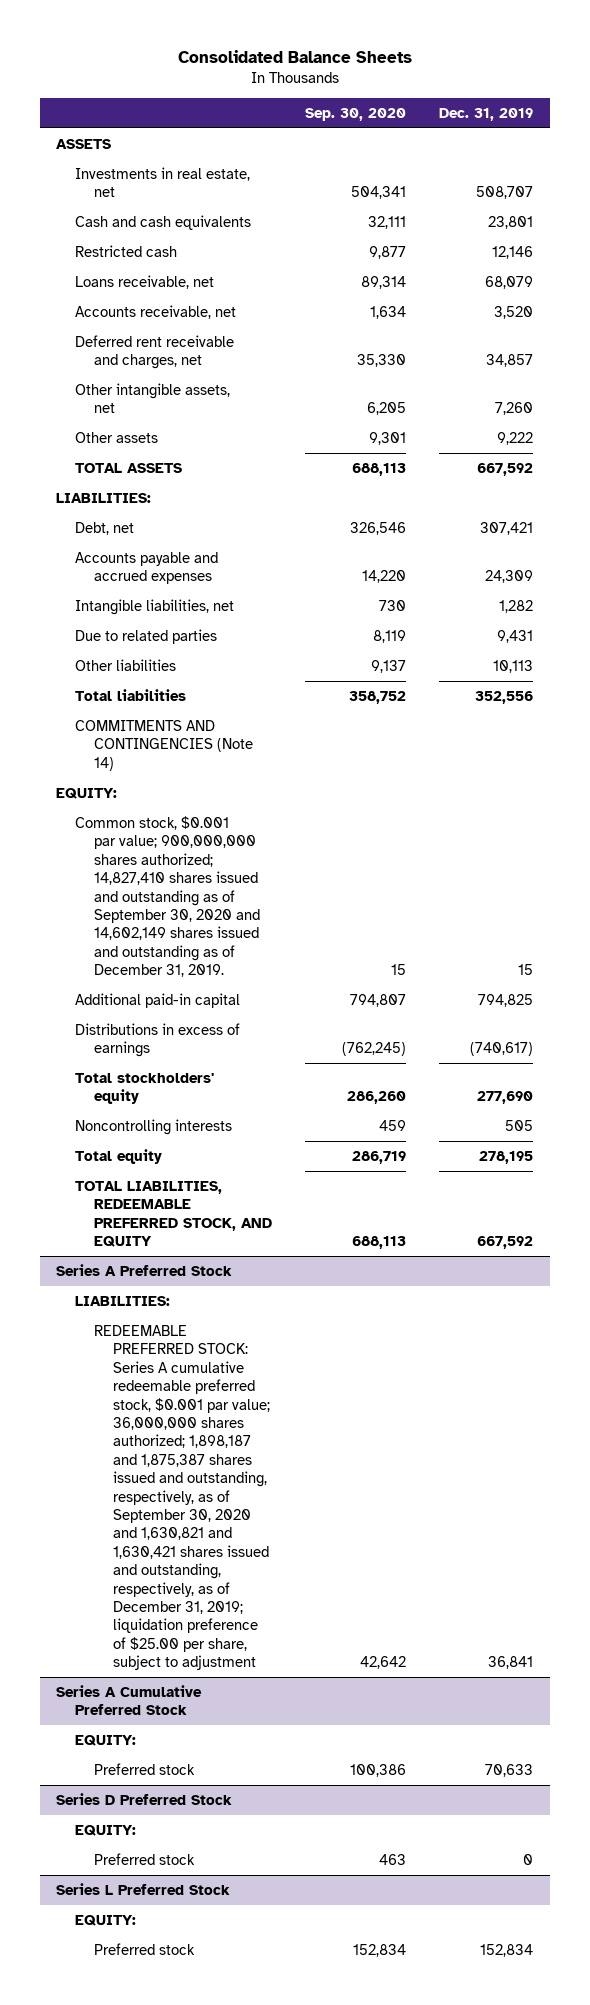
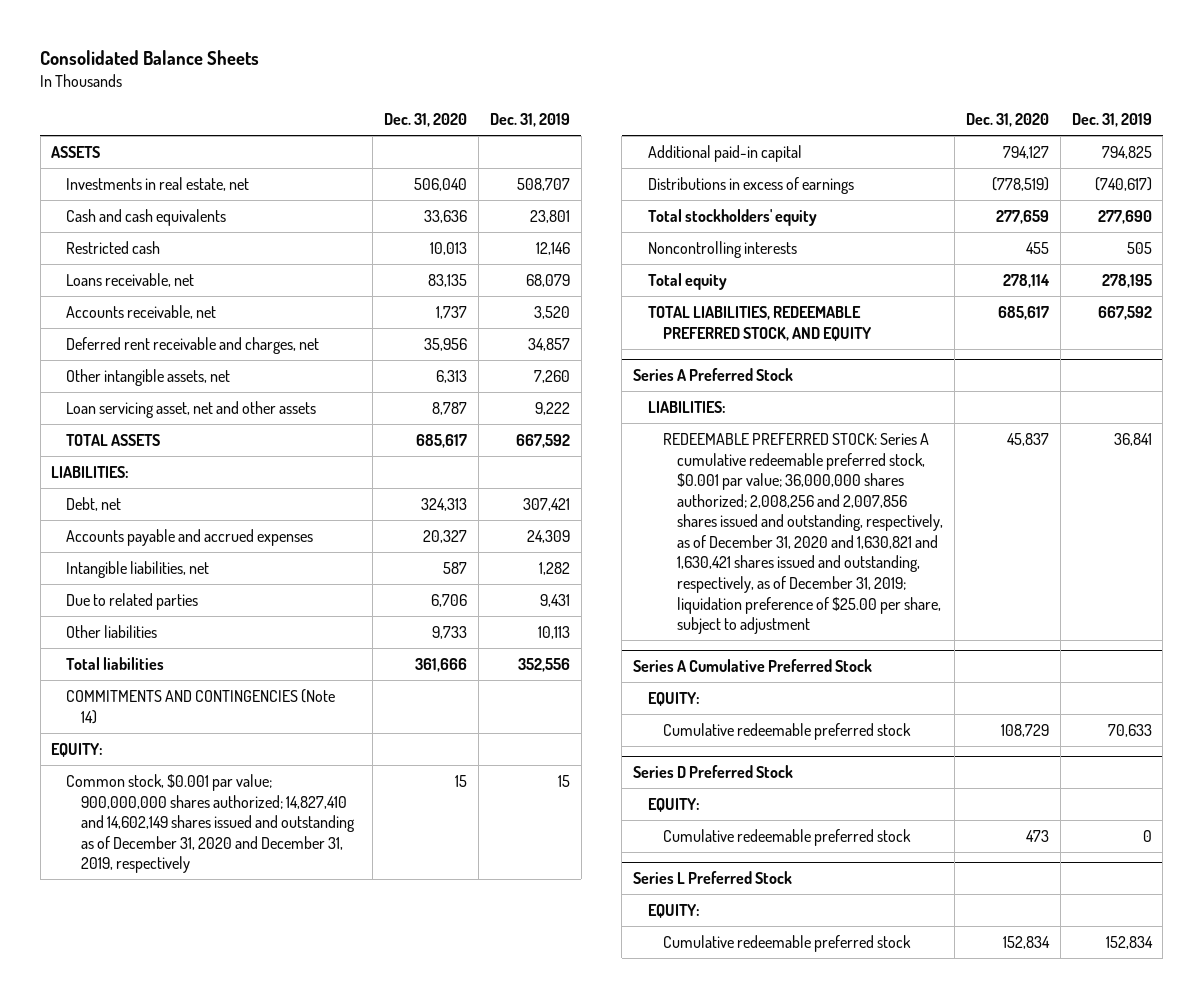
- | Sep. 30, 2020 | Dec. 31, 2019
+ | Dec. 31, 2020 | Dec. 31, 2019
- Other assets | 9,301 | 9,222
+ Loan servicing asset, net and other assets | 8,787 | 9,222
- Common stock, $0.001 par value; 900,000,000 shares authorized; 14,827,410 shares issued and outstanding as of September 30, 2020 and 14,602,149 shares issued and outstanding as of December 31, 2019. | 15 | 15
+ Common stock, $0.001 par value; 900,000,000 shares authorized; 14,827,410 and 14,602,149 shares issued and outstanding as of December 31, 2020 and December 31, 2019, respectively | 15 | 15
@ Series A Preferred Stock
- REDEEMABLE PREFERRED STOCK: Series A cumulative redeemable preferred stock, $0.001 par value; 36,000,000 shares authorized; 1,898,187 and 1,875,387 shares issued and outstanding, respectively, as of September 30, 2020 and 1,630,821 and 1,630,421 shares issued and outstanding, respectively, as of December 31, 2019; liquidation preference of $25.00 per share, subject to adjustment | 42,642 | 36,841
+ REDEEMABLE PREFERRED STOCK: Series A cumulative redeemable preferred stock, $0.001 par value; 36,000,000 shares authorized; 2,008,256 and 2,007,856 shares issued and outstanding, respectively, as of December 31, 2020 and 1,630,821 and 1,630,421 shares issued and outstanding, respectively, as of December 31, 2019; liquidation preference of $25.00 per share, subject to adjustment | 45,837 | 36,841
@ Series A Cumulative Preferred Stock
- Preferred stock | 100,386 | 70,633
+ Cumulative redeemable preferred stock | 108,729 | 70,633
@ Series D Preferred Stock
- Preferred stock | 463 | 0
+ Cumulative redeemable preferred stock | 473 | 0
@ Series L Preferred Stock
- Preferred stock | 152,834 | 152,834
+ Cumulative redeemable preferred stock | 152,834 | 152,834

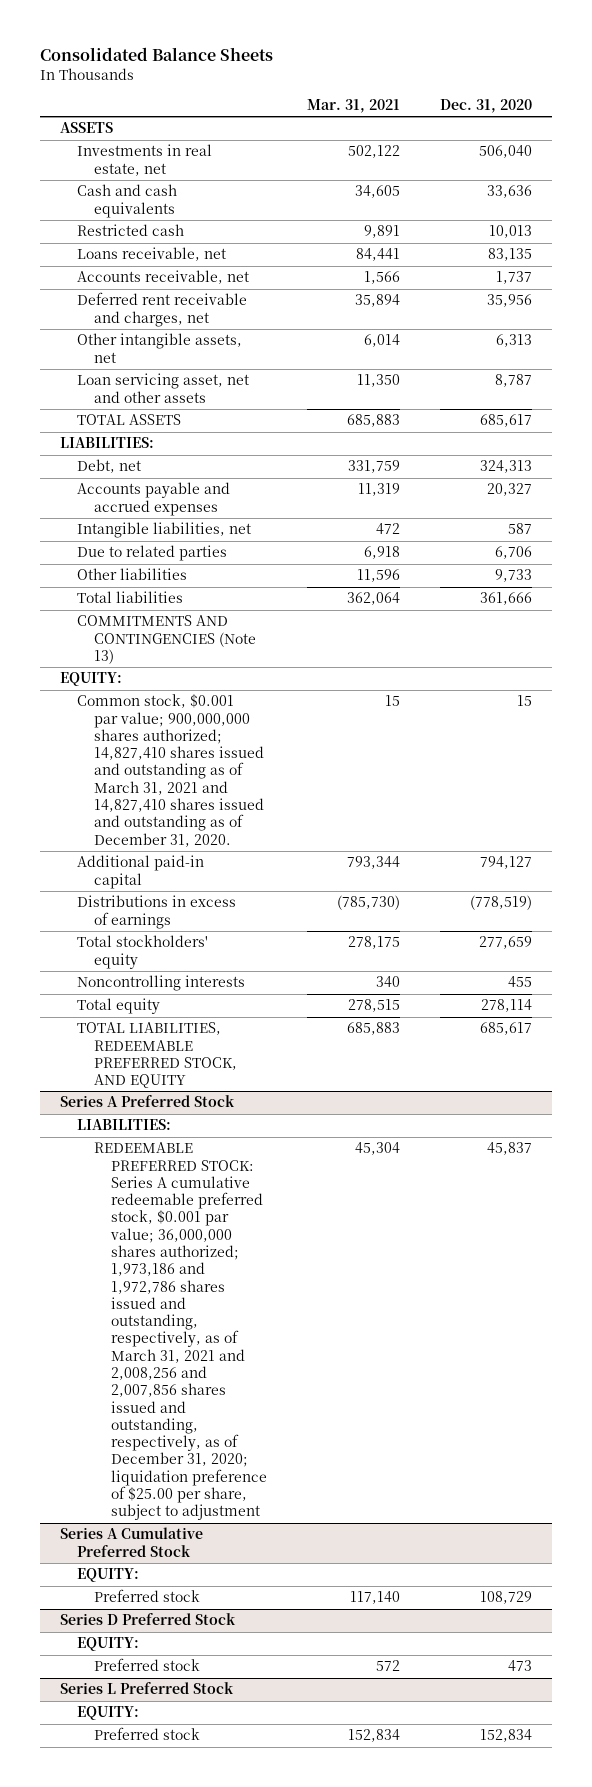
- | Dec. 31, 2020 | Dec. 31, 2019
+ | Mar. 31, 2021 | Dec. 31, 2020
- COMMITMENTS AND CONTINGENCIES (Note 14)
+ COMMITMENTS AND CONTINGENCIES (Note 13)
- Common stock, $0.001 par value; 900,000,000 shares authorized; 14,827,410 and 14,602,149 shares issued and outstanding as of December 31, 2020 and December 31, 2019, respectively | 15 | 15
+ Common stock, $0.001 par value; 900,000,000 shares authorized; 14,827,410 shares issued and outstanding as of March 31, 2021 and 14,827,410 shares issued and outstanding as of December 31, 2020. | 15 | 15
@ Series A Preferred Stock
- REDEEMABLE PREFERRED STOCK: Series A cumulative redeemable preferred stock, $0.001 par value; 36,000,000 shares authorized; 2,008,256 and 2,007,856 shares issued and outstanding, respectively, as of December 31, 2020 and 1,630,821 and 1,630,421 shares issued and outstanding, respectively, as of December 31, 2019; liquidation preference of $25.00 per share, subject to adjustment | 45,837 | 36,841
+ REDEEMABLE PREFERRED STOCK: Series A cumulative redeemable preferred stock, $0.001 par value; 36,000,000 shares authorized; 1,973,186 and 1,972,786 shares issued and outstanding, respectively, as of March 31, 2021 and 2,008,256 and 2,007,856 shares issued and outstanding, respectively, as of December 31, 2020; liquidation preference of $25.00 per share, subject to adjustment | 45,304 | 45,837
@ Series A Cumulative Preferred Stock
- Cumulative redeemable preferred stock | 108,729 | 70,633
+ Preferred stock | 117,140 | 108,729
@ Series D Preferred Stock
- Cumulative redeemable preferred stock | 473 | 0
+ Preferred stock | 572 | 473
@ Series L Preferred Stock
- Cumulative redeemable preferred stock | 152,834 | 152,834
+ Preferred stock | 152,834 | 152,834

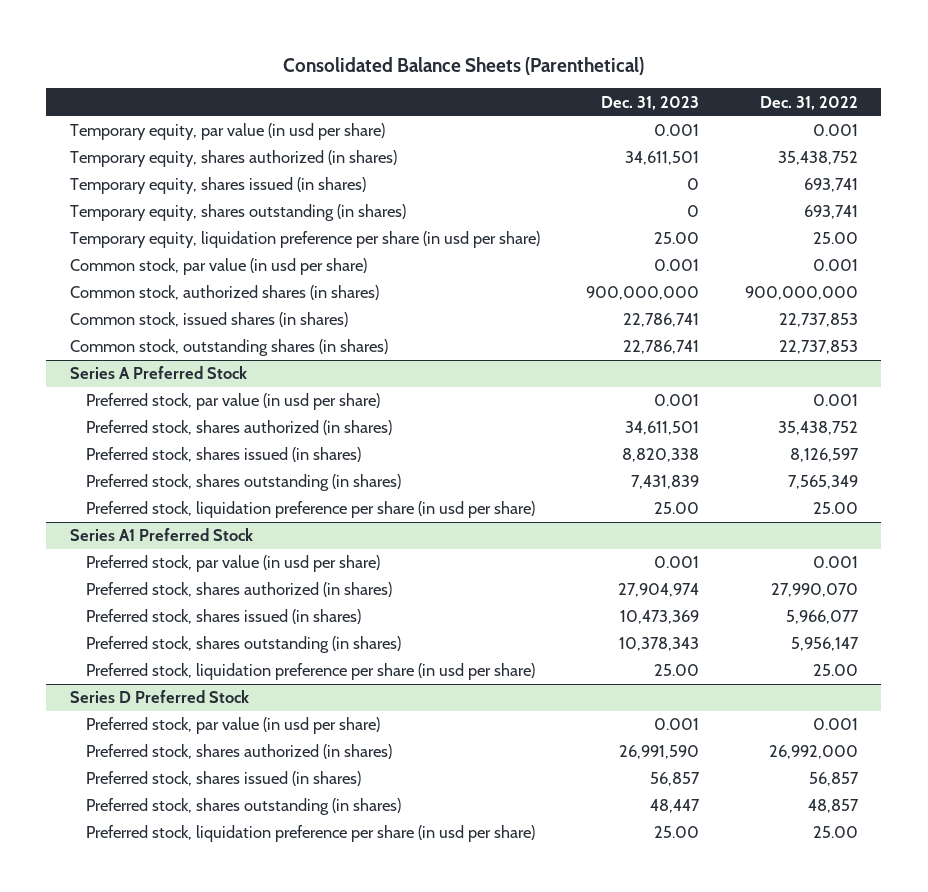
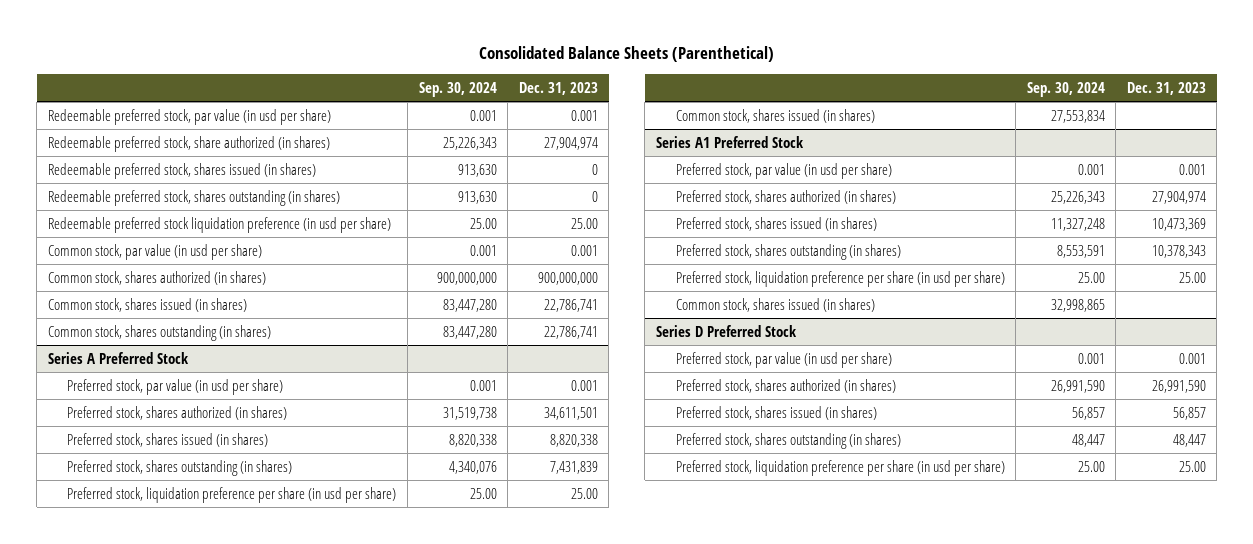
- | Dec. 31, 2023 | Dec. 31, 2022
+ | Sep. 30, 2024 | Dec. 31, 2023
- Temporary equity, par value (in usd per share) | 0.001 | 0.001
- Temporary equity, shares authorized (in shares) | 34,611,501 | 35,438,752
- Temporary equity, shares issued (in shares) | 0 | 693,741
- Temporary equity, shares outstanding (in shares) | 0 | 693,741
- Temporary equity, liquidation preference per share (in usd per share) | 25.00 | 25.00
+ Redeemable preferred stock, par value (in usd per share) | 0.001 | 0.001
+ Redeemable preferred stock, share authorized (in shares) | 25,226,343 | 27,904,974
+ Redeemable preferred stock, shares issued (in shares) | 913,630 | 0
+ Redeemable preferred stock, shares outstanding (in shares) | 913,630 | 0
+ Redeemable preferred stock liquidation preference (in usd per share) | 25.00 | 25.00
- Common stock, authorized shares (in shares) | 900,000,000 | 900,000,000
- Common stock, issued shares (in shares) | 22,786,741 | 22,737,853
- Common stock, outstanding shares (in shares) | 22,786,741 | 22,737,853
+ Common stock, shares authorized (in shares) | 900,000,000 | 900,000,000
+ Common stock, shares issued (in shares) | 83,447,280 | 22,786,741
+ Common stock, shares outstanding (in shares) | 83,447,280 | 22,786,741
@ Series A Preferred Stock
+ Common stock, shares issued (in shares) | 27,553,834 |
@ Series A1 Preferred Stock
+ Common stock, shares issued (in shares) | 32,998,865 |

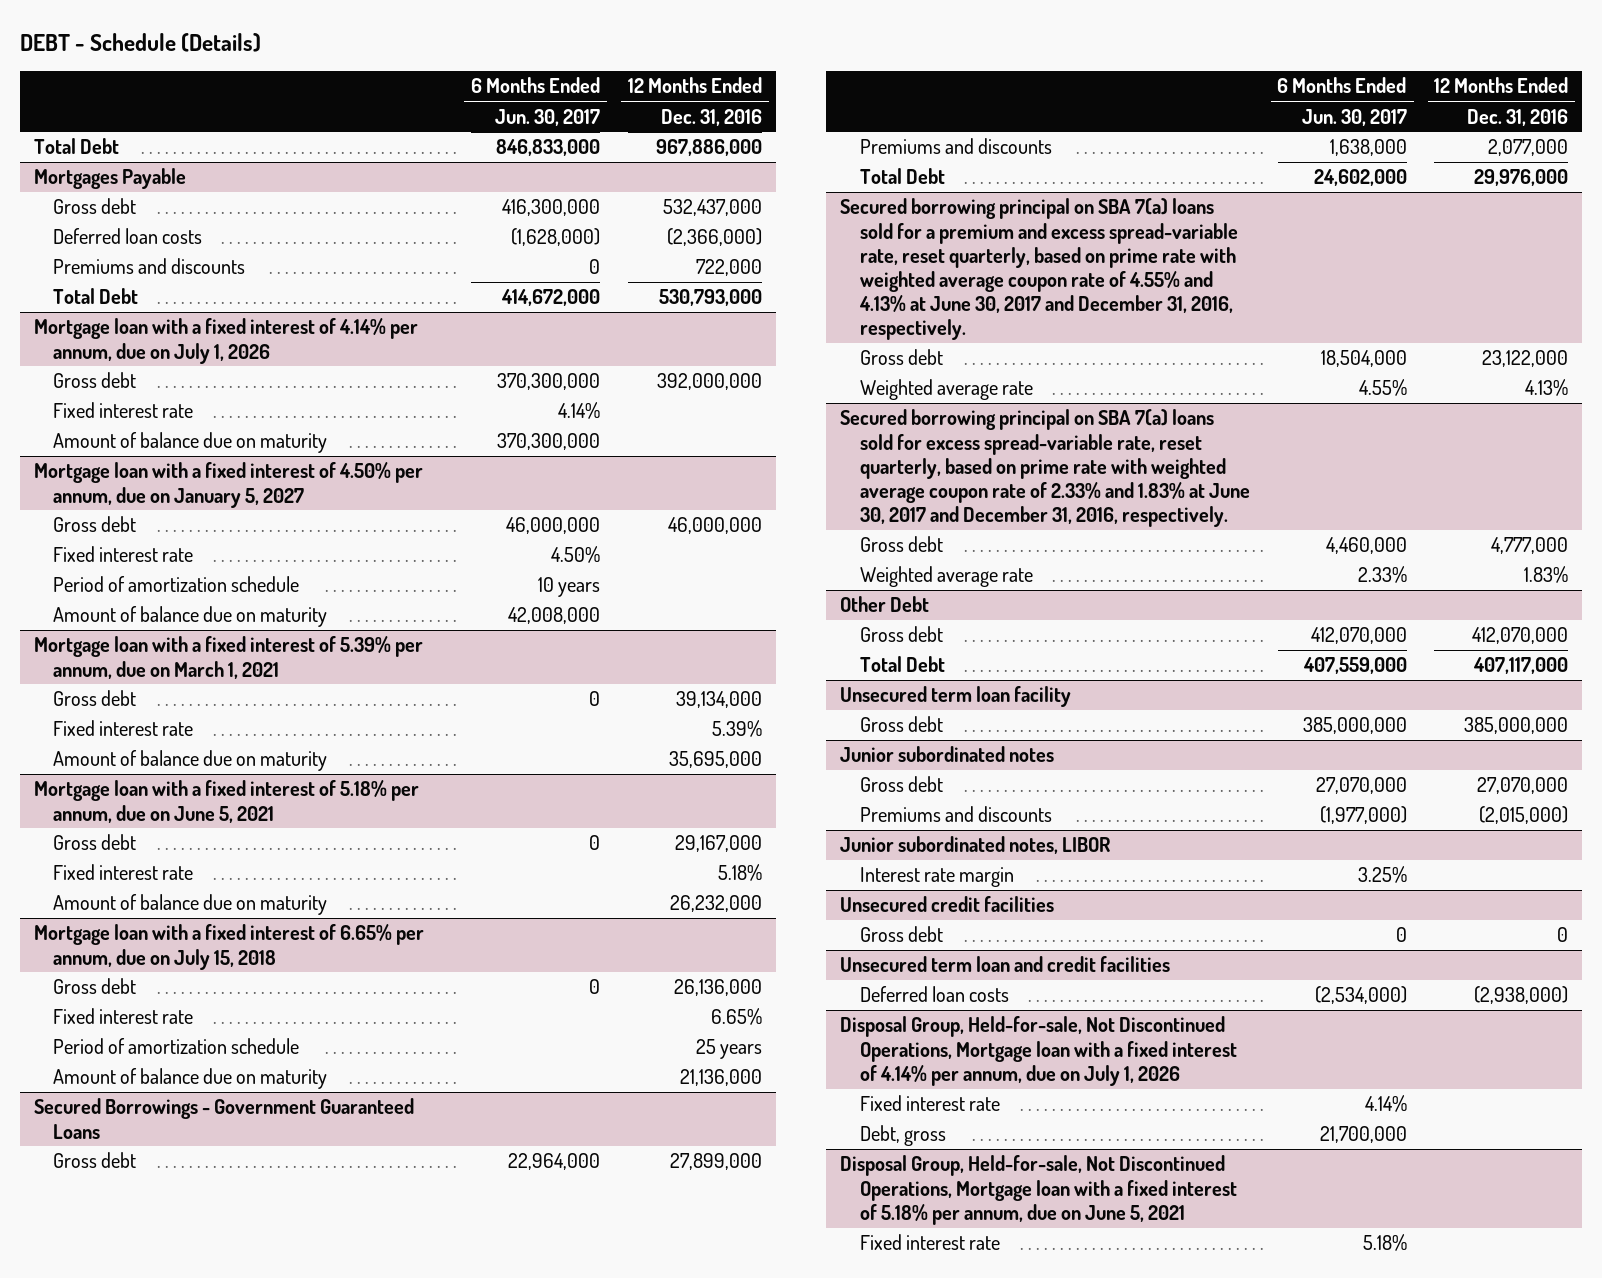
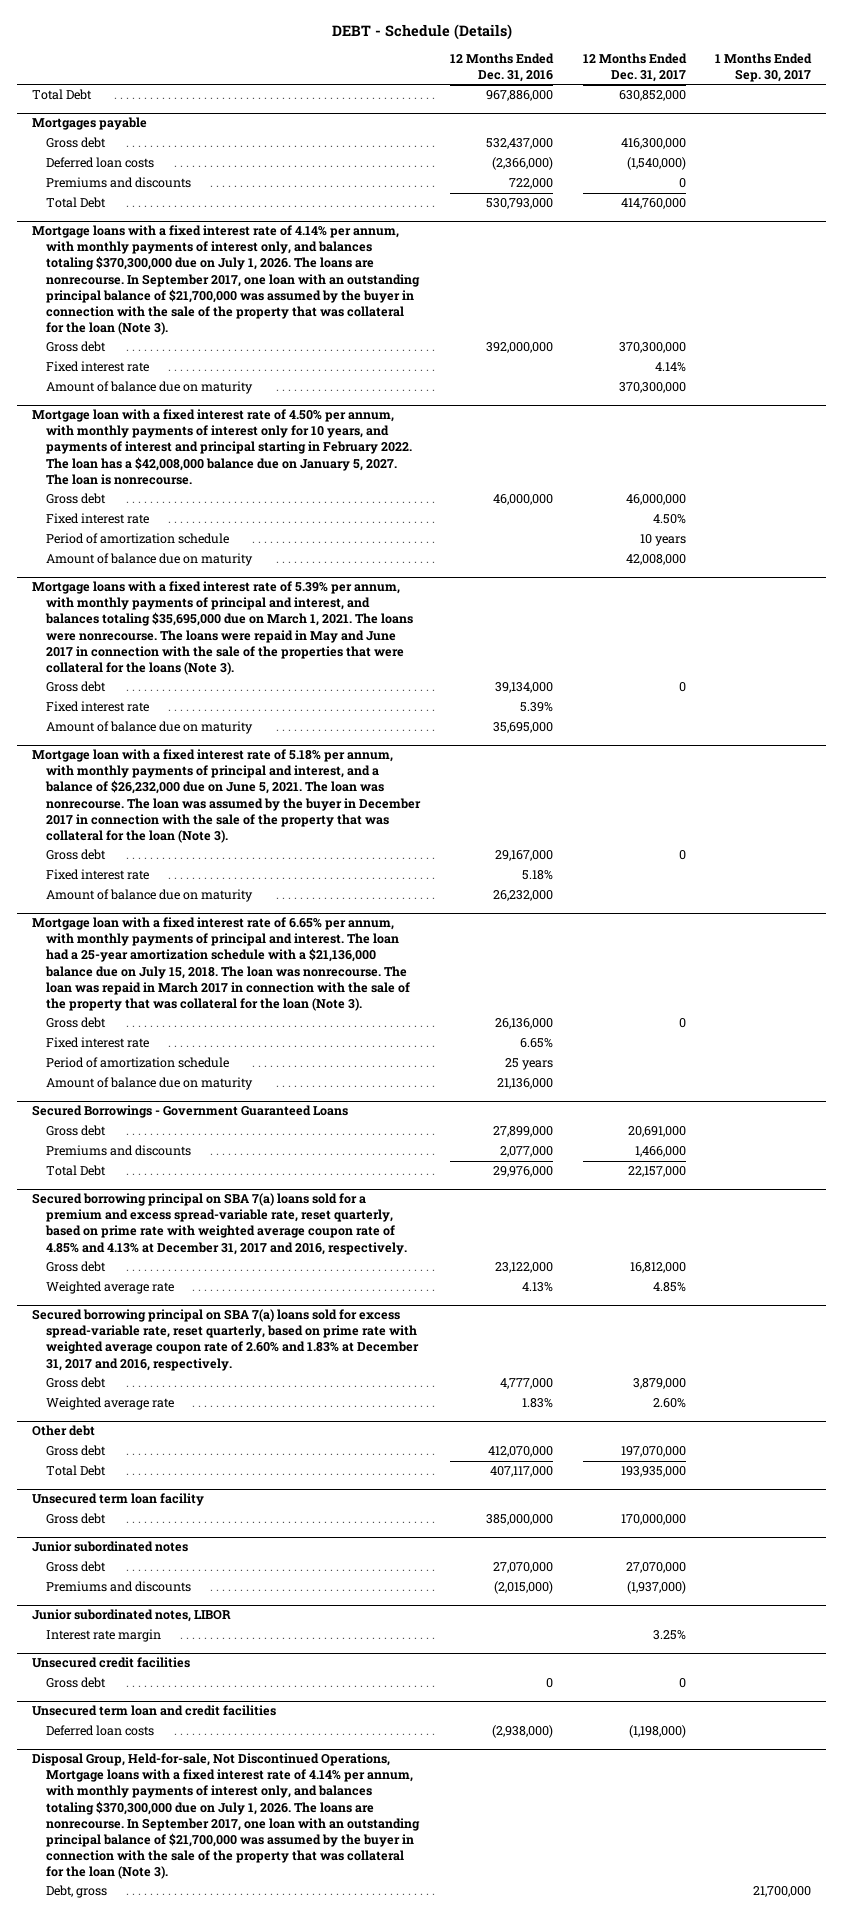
- | 6 Months Ended Jun. 30, 2017 | 12 Months Ended Dec. 31, 2016
+ | 12 Months Ended Dec. 31, 2016 | 12 Months Ended Dec. 31, 2017 | 1 Months Ended Sep. 30, 2017
- Mortgages Payable
+ Mortgages payable
- Mortgage loan with a fixed interest of 4.14% per annum, due on July 1, 2026
+ Mortgage loans with a fixed interest rate of 4.14% per annum, with monthly payments of interest only, and balances totaling $370,300,000 due on July 1, 2026. The loans are nonrecourse. In September 2017, one loan with an outstanding principal balance of $21,700,000 was assumed by the buyer in connection with the sale of the property that was collateral for the loan (Note 3).
- Mortgage loan with a fixed interest of 4.50% per annum, due on January 5, 2027
+ Mortgage loan with a fixed interest rate of 4.50% per annum, with monthly payments of interest only for 10 years, and payments of interest and principal starting in February 2022. The loan has a $42,008,000 balance due on January 5, 2027. The loan is nonrecourse.
- Mortgage loan with a fixed interest of 5.39% per annum, due on March 1, 2021
+ Mortgage loans with a fixed interest rate of 5.39% per annum, with monthly payments of principal and interest, and balances totaling $35,695,000 due on March 1, 2021. The loans were nonrecourse. The loans were repaid in May and June 2017 in connection with the sale of the properties that were collateral for the loans (Note 3).
- Mortgage loan with a fixed interest of 5.18% per annum, due on June 5, 2021
+ Mortgage loan with a fixed interest rate of 5.18% per annum, with monthly payments of principal and interest, and a balance of $26,232,000 due on June 5, 2021. The loan was nonrecourse. The loan was assumed by the buyer in December 2017 in connection with the sale of the property that was collateral for the loan (Note 3).
- Mortgage loan with a fixed interest of 6.65% per annum, due on July 15, 2018
+ Mortgage loan with a fixed interest rate of 6.65% per annum, with monthly payments of principal and interest. The loan had a 25-year amortization schedule with a $21,136,000 balance due on July 15, 2018. The loan was nonrecourse. The loan was repaid in March 2017 in connection with the sale of the property that was collateral for the loan (Note 3).
- Secured borrowing principal on SBA 7(a) loans sold for a premium and excess spread-variable rate, reset quarterly, based on prime rate with weighted average coupon rate of 4.55% and 4.13% at June 30, 2017 and December 31, 2016, respectively.
+ Secured borrowing principal on SBA 7(a) loans sold for a premium and excess spread-variable rate, reset quarterly, based on prime rate with weighted average coupon rate of 4.85% and 4.13% at December 31, 2017 and 2016, respectively.
- Secured borrowing principal on SBA 7(a) loans sold for excess spread-variable rate, reset quarterly, based on prime rate with weighted average coupon rate of 2.33% and 1.83% at June 30, 2017 and December 31, 2016, respectively.
+ Secured borrowing principal on SBA 7(a) loans sold for excess spread-variable rate, reset quarterly, based on prime rate with weighted average coupon rate of 2.60% and 1.83% at December 31, 2017 and 2016, respectively.
- Other Debt
+ Other debt
- Disposal Group, Held-for-sale, Not Discontinued Operations, Mortgage loan with a fixed interest of 4.14% per annum, due on July 1, 2026
- Fixed interest rate | 4.14% |
+ Disposal Group, Held-for-sale, Not Discontinued Operations, Mortgage loans with a fixed interest rate of 4.14% per annum, with monthly payments of interest only, and balances totaling $370,300,000 due on July 1, 2026. The loans are nonrecourse. In September 2017, one loan with an outstanding principal balance of $21,700,000 was assumed by the buyer in connection with the sale of the property that was collateral for the loan (Note 3).
- Disposal Group, Held-for-sale, Not Discontinued Operations, Mortgage loan with a fixed interest of 5.18% per annum, due on June 5, 2021
- Fixed interest rate | 5.18% |

